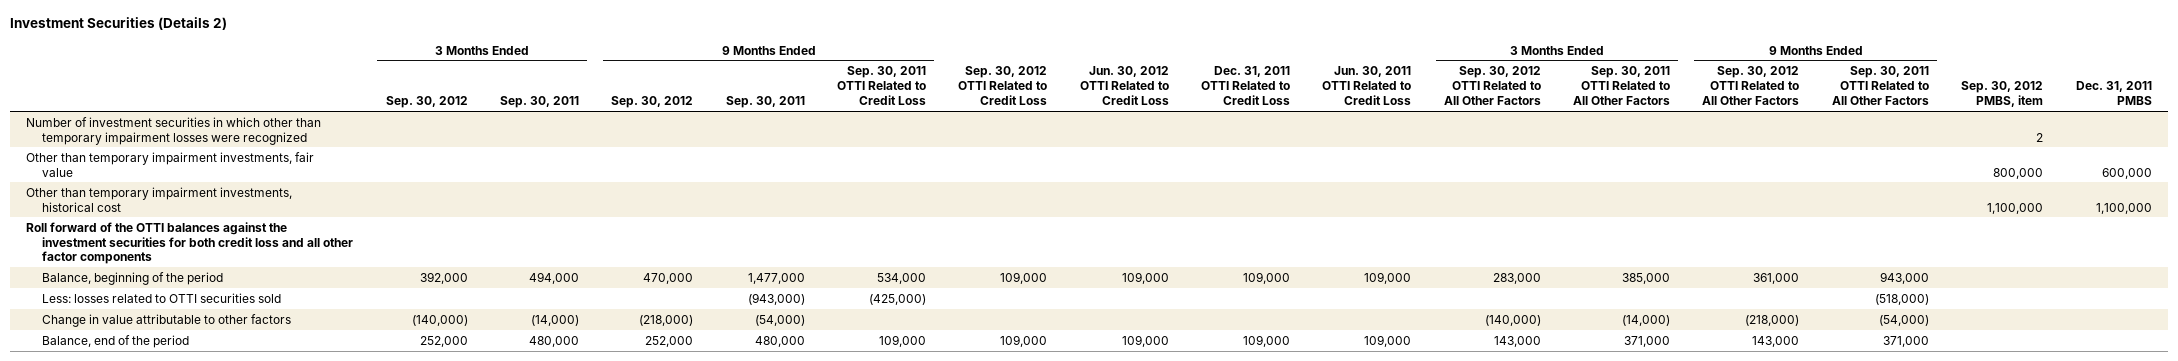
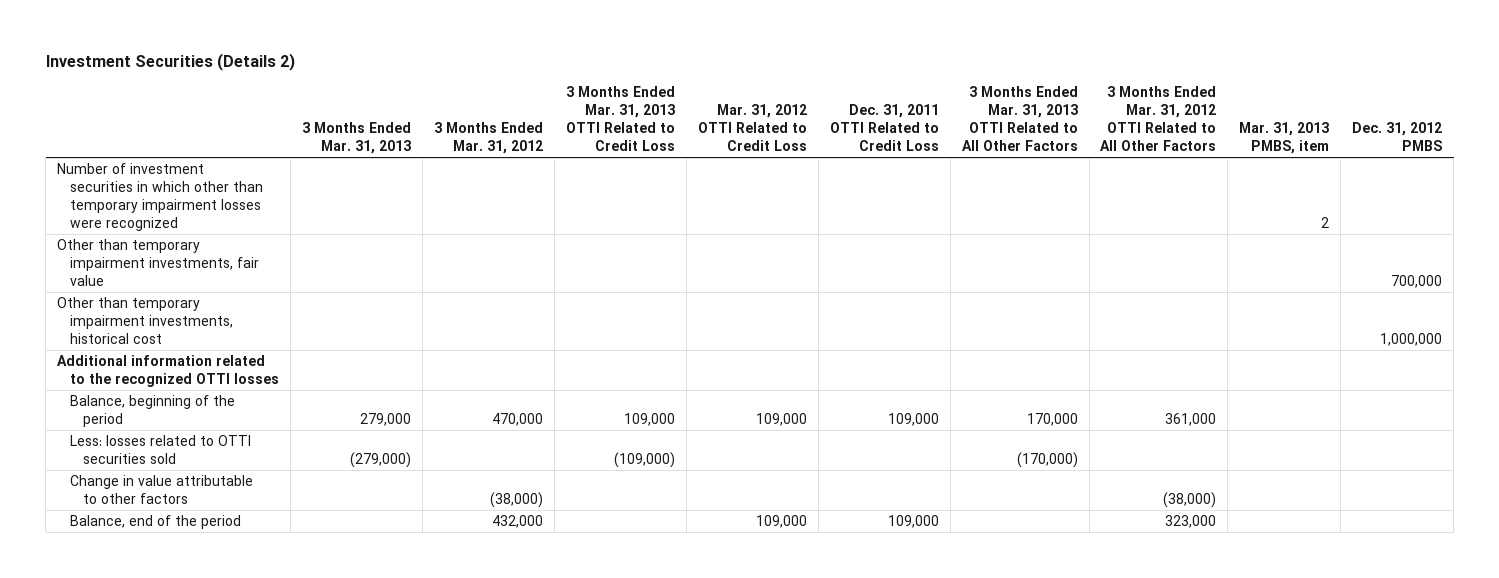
- | 3 Months Ended Sep. 30, 2012 | 3 Months Ended Sep. 30, 2011 | 9 Months Ended Sep. 30, 2012 | 9 Months Ended Sep. 30, 2011 | 9 Months Ended Sep. 30, 2011 OTTI Related to Credit Loss | Sep. 30, 2012 OTTI Related to Credit Loss | Jun. 30, 2012 OTTI Related to Credit Loss | Dec. 31, 2011 OTTI Related to Credit Loss | Jun. 30, 2011 OTTI Related to Credit Loss | 3 Months Ended Sep. 30, 2012 OTTI Related to All Other Factors | 3 Months Ended Sep. 30, 2011 OTTI Related to All Other Factors | 9 Months Ended Sep. 30, 2012 OTTI Related to All Other Factors | 9 Months Ended Sep. 30, 2011 OTTI Related to All Other Factors | Sep. 30, 2012 PMBS, item | Dec. 31, 2011 PMBS
+ | 3 Months Ended Mar. 31, 2013 | 3 Months Ended Mar. 31, 2012 | 3 Months Ended Mar. 31, 2013 OTTI Related to Credit Loss | Mar. 31, 2012 OTTI Related to Credit Loss | Dec. 31, 2011 OTTI Related to Credit Loss | 3 Months Ended Mar. 31, 2013 OTTI Related to All Other Factors | 3 Months Ended Mar. 31, 2012 OTTI Related to All Other Factors | Mar. 31, 2013 PMBS, item | Dec. 31, 2012 PMBS
- Roll forward of the OTTI balances against the investment securities for both credit loss and all other factor components
+ Additional information related to the recognized OTTI losses

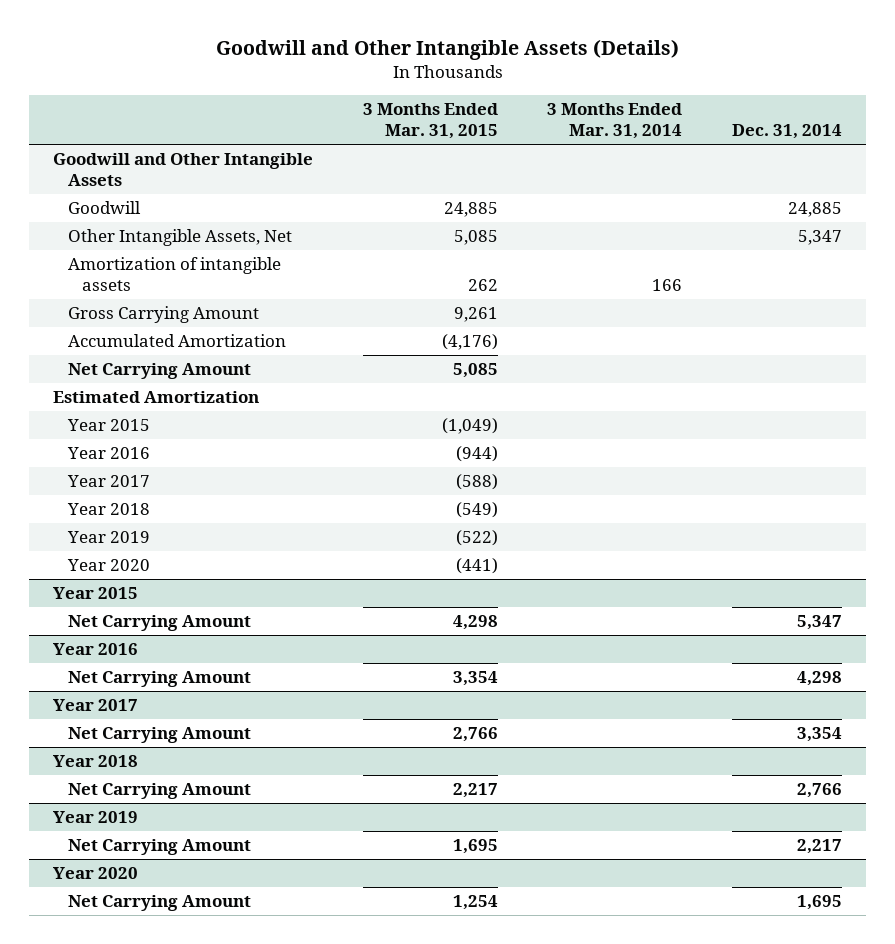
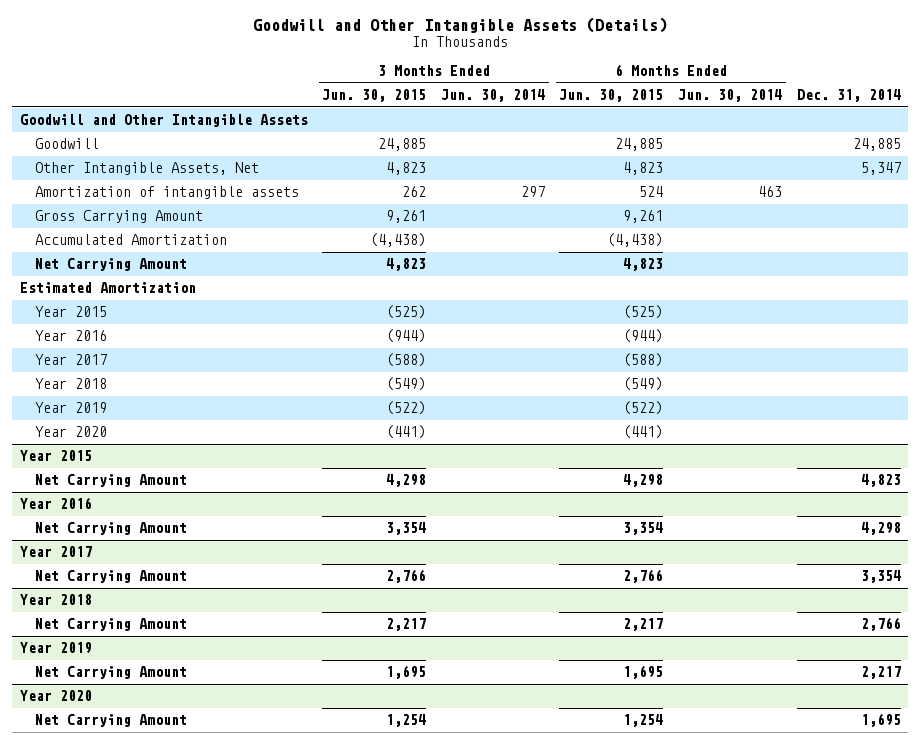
- | 3 Months Ended Mar. 31, 2015 | 3 Months Ended Mar. 31, 2014 | Dec. 31, 2014
+ | 3 Months Ended Jun. 30, 2015 | 3 Months Ended Jun. 30, 2014 | 6 Months Ended Jun. 30, 2015 | 6 Months Ended Jun. 30, 2014 | Dec. 31, 2014
@ Year 2015
- Net Carrying Amount | 4,298 | | 5,347
+ Net Carrying Amount | 4,298 | | 4,298 | | 4,823

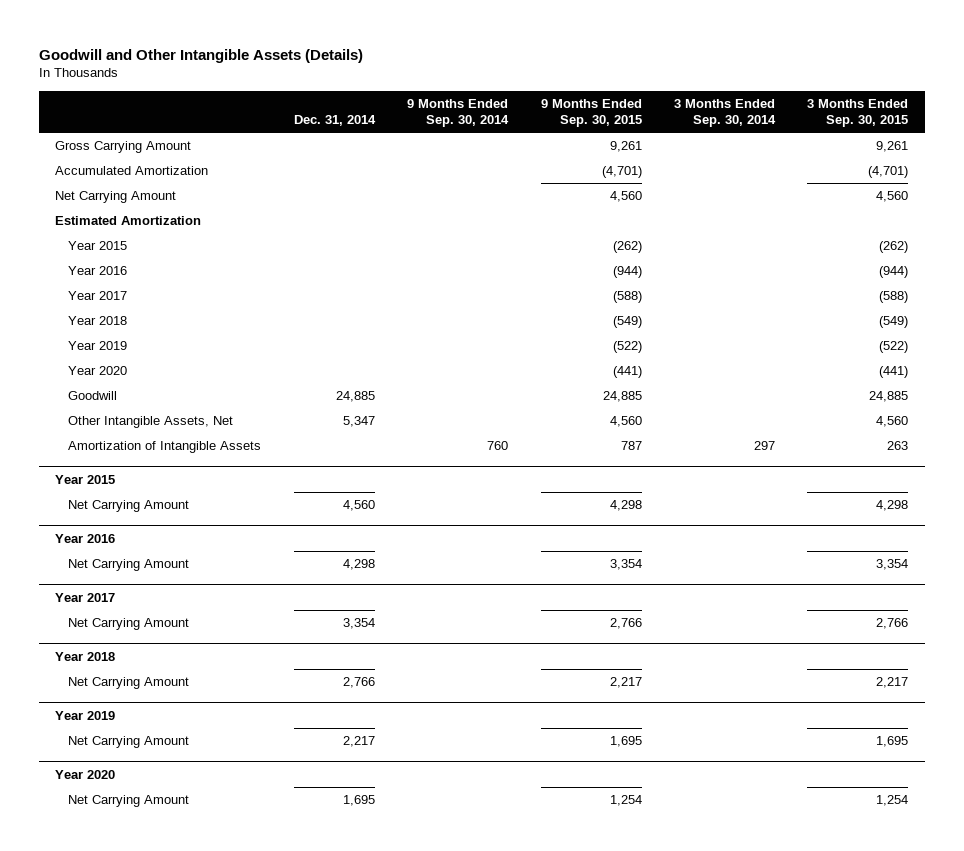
- | 3 Months Ended Jun. 30, 2015 | 3 Months Ended Jun. 30, 2014 | 6 Months Ended Jun. 30, 2015 | 6 Months Ended Jun. 30, 2014 | Dec. 31, 2014
+ | Dec. 31, 2014 | 9 Months Ended Sep. 30, 2014 | 9 Months Ended Sep. 30, 2015 | 3 Months Ended Sep. 30, 2014 | 3 Months Ended Sep. 30, 2015
- Goodwill and Other Intangible Assets
- Amortization of intangible assets | 262 | 297 | 524 | 463 |
moved down: Goodwill | 24,885 | | 24,885 | | 24,885
moved down: Other Intangible Assets, Net | 5,347 | | 4,560 | | 4,560
+ Amortization of Intangible Assets | | 760 | 787 | 297 | 263
@ Year 2015
- Net Carrying Amount | 4,298 | | 4,298 | | 4,823
+ Net Carrying Amount | 4,560 | | 4,298 | | 4,298

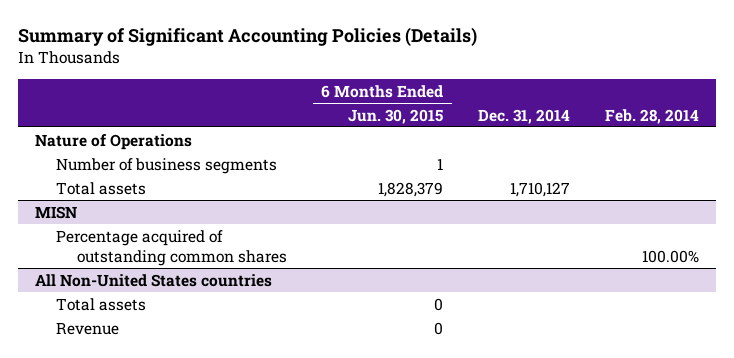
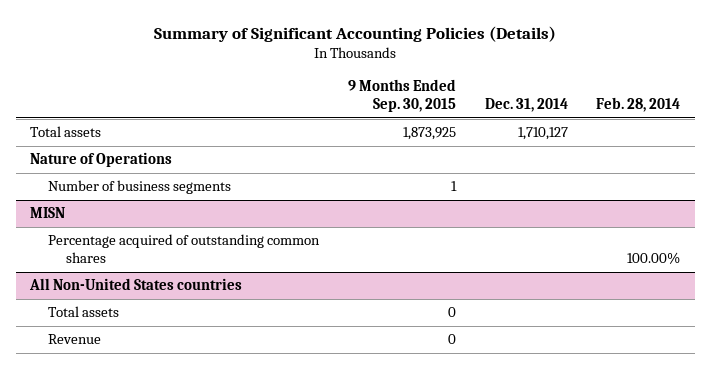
- | 6 Months Ended Jun. 30, 2015 | Dec. 31, 2014 | Feb. 28, 2014
+ | 9 Months Ended Sep. 30, 2015 | Dec. 31, 2014 | Feb. 28, 2014
moved up: Total assets | 1,873,925 | 1,710,127 |

